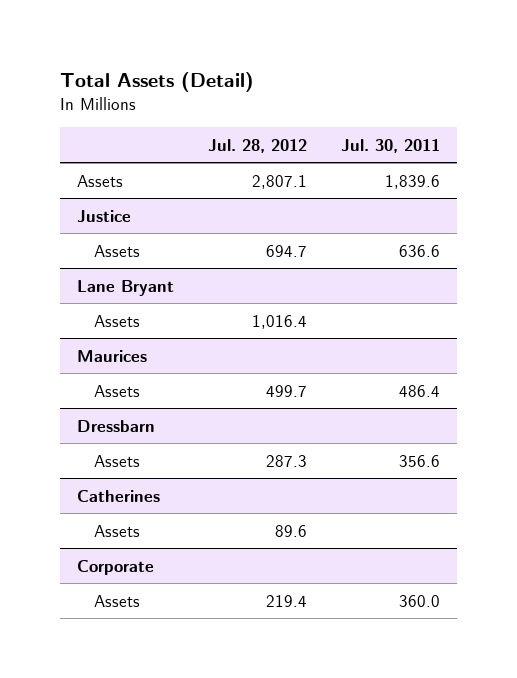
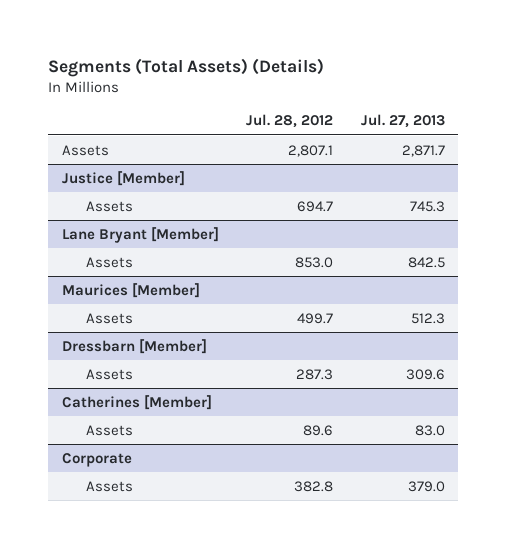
- Total Assets (Detail)
+ Segments (Total Assets) (Details)
- | Jul. 28, 2012 | Jul. 30, 2011
+ | Jul. 28, 2012 | Jul. 27, 2013
- Justice
+ Justice [Member]
- Lane Bryant
- Assets | 1,016.4 |
- Maurices
+ Lane Bryant [Member]
+ Assets | 853.0 | 842.5
+ Maurices [Member]
- Dressbarn
+ Dressbarn [Member]
- Catherines
+ Catherines [Member]
@ Corporate
- Assets | 219.4 | 360.0
+ Assets | 382.8 | 379.0

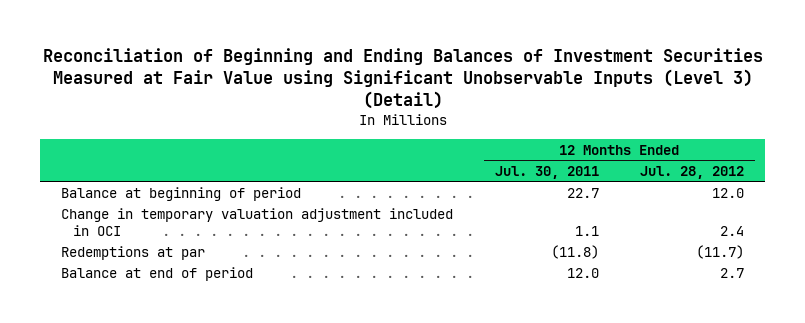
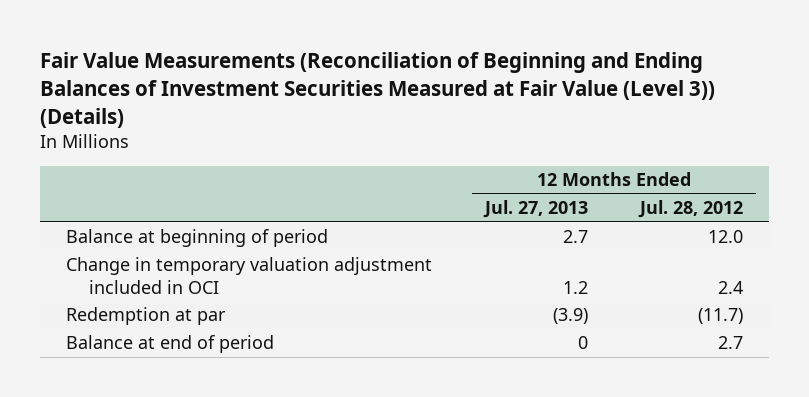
- Reconciliation of Beginning and Ending Balances of Investment Securities Measured at Fair Value using Significant Unobservable Inputs (Level 3) (Detail)
+ Fair Value Measurements (Reconciliation of Beginning and Ending Balances of Investment Securities Measured at Fair Value (Level 3)) (Details)
- | 12 Months Ended Jul. 30, 2011 | 12 Months Ended Jul. 28, 2012
+ | 12 Months Ended Jul. 27, 2013 | 12 Months Ended Jul. 28, 2012
- Redemptions at par | (11.8) | (11.7)
+ Redemption at par | (3.9) | (11.7)

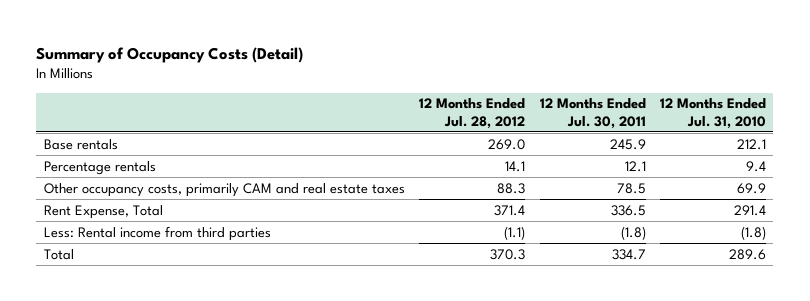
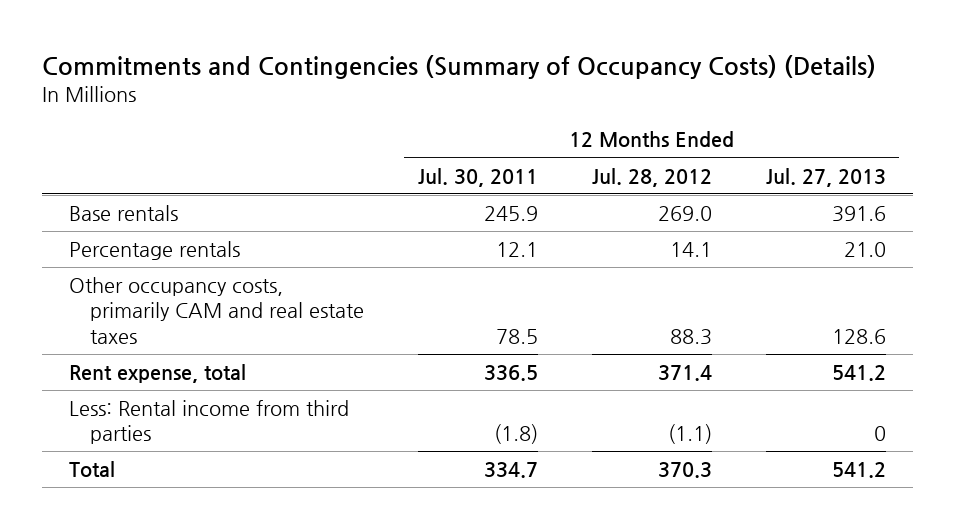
- Summary of Occupancy Costs (Detail)
+ Commitments and Contingencies (Summary of Occupancy Costs) (Details)
- | 12 Months Ended Jul. 28, 2012 | 12 Months Ended Jul. 30, 2011 | 12 Months Ended Jul. 31, 2010
+ | 12 Months Ended Jul. 30, 2011 | 12 Months Ended Jul. 28, 2012 | 12 Months Ended Jul. 27, 2013
- Rent Expense, Total | 371.4 | 336.5 | 291.4
+ Rent expense, total | 336.5 | 371.4 | 541.2

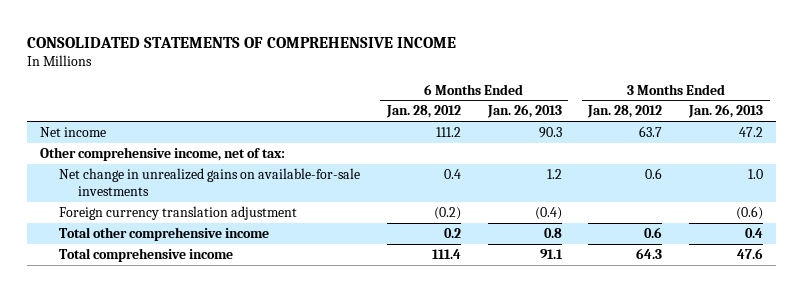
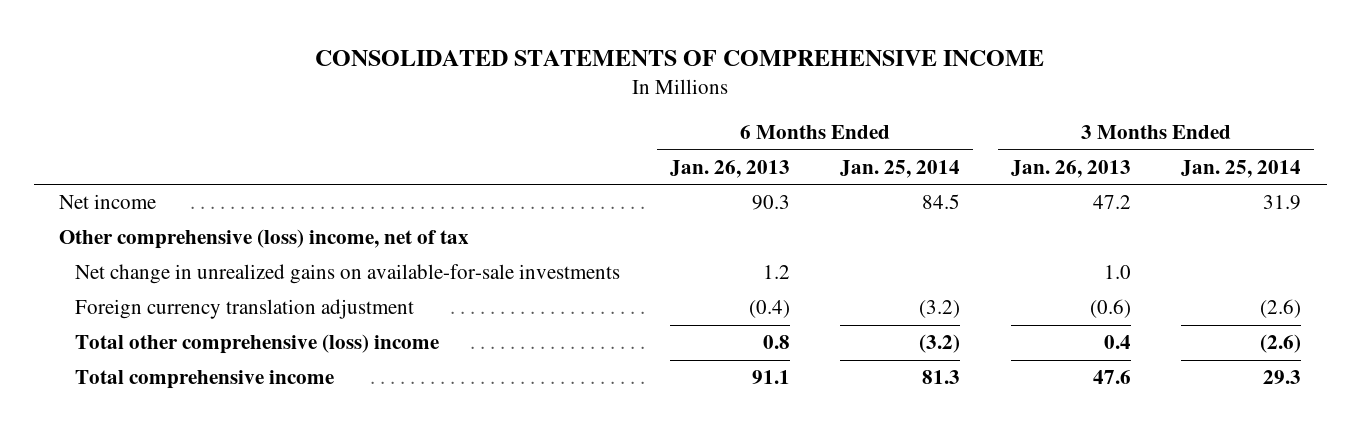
- | 6 Months Ended Jan. 28, 2012 | 6 Months Ended Jan. 26, 2013 | 3 Months Ended Jan. 28, 2012 | 3 Months Ended Jan. 26, 2013
+ | 6 Months Ended Jan. 26, 2013 | 6 Months Ended Jan. 25, 2014 | 3 Months Ended Jan. 26, 2013 | 3 Months Ended Jan. 25, 2014
- Other comprehensive income, net of tax:
+ Other comprehensive (loss) income, net of tax
- Total other comprehensive income | 0.2 | 0.8 | 0.6 | 0.4
+ Total other comprehensive (loss) income | 0.8 | (3.2) | 0.4 | (2.6)

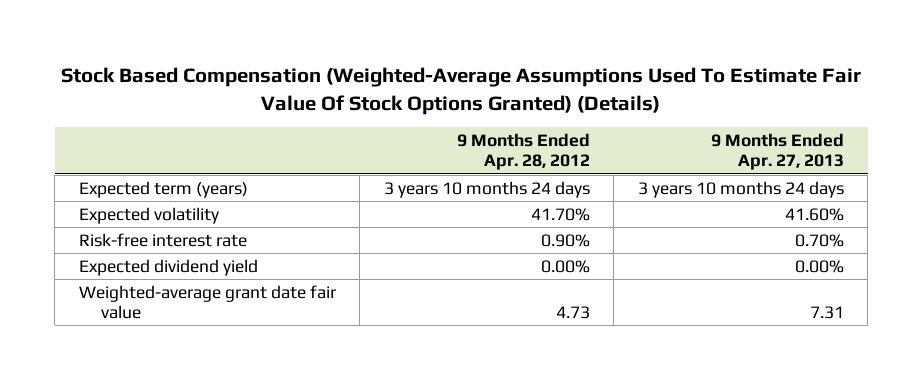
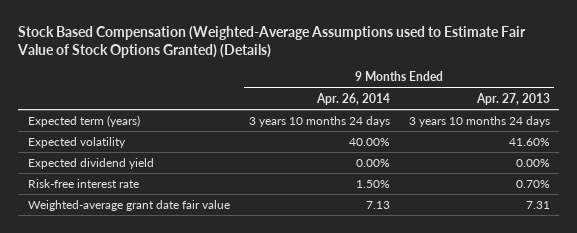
- Stock Based Compensation (Weighted-Average Assumptions Used To Estimate Fair Value Of Stock Options Granted) (Details)
+ Stock Based Compensation (Weighted-Average Assumptions used to Estimate Fair Value of Stock Options Granted) (Details)
- | 9 Months Ended Apr. 28, 2012 | 9 Months Ended Apr. 27, 2013
+ | 9 Months Ended Apr. 26, 2014 | 9 Months Ended Apr. 27, 2013
moved down: Risk-free interest rate | 1.50% | 0.70%

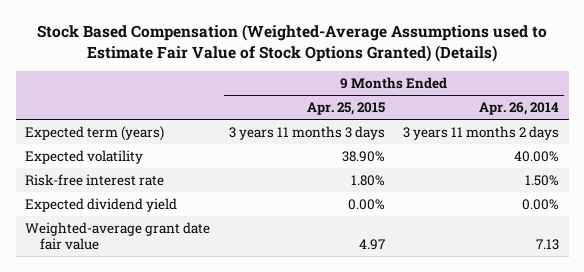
- | 9 Months Ended Apr. 26, 2014 | 9 Months Ended Apr. 27, 2013
+ | 9 Months Ended Apr. 25, 2015 | 9 Months Ended Apr. 26, 2014
- Expected term (years) | 3 years 10 months 24 days | 3 years 10 months 24 days
+ Expected term (years) | 3 years 11 months 3 days | 3 years 11 months 2 days
moved down: Expected dividend yield | 0.00% | 0.00%

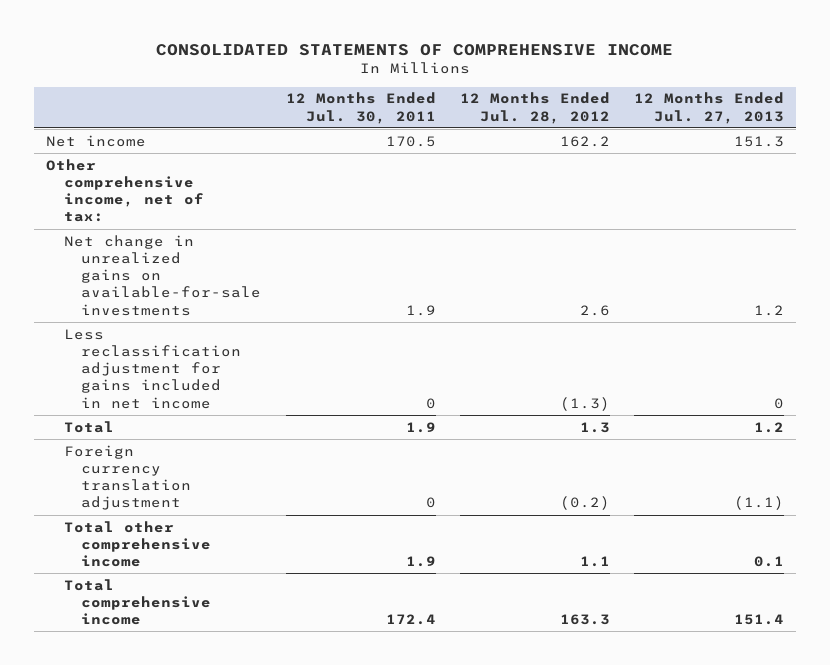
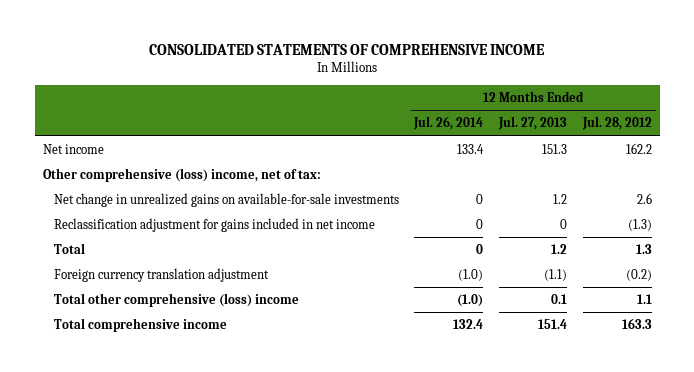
- | 12 Months Ended Jul. 30, 2011 | 12 Months Ended Jul. 28, 2012 | 12 Months Ended Jul. 27, 2013
+ | 12 Months Ended Jul. 26, 2014 | 12 Months Ended Jul. 27, 2013 | 12 Months Ended Jul. 28, 2012
- Other comprehensive income, net of tax:
+ Other comprehensive (loss) income, net of tax:
- Less reclassification adjustment for gains included in net income | 0 | (1.3) | 0
+ Reclassification adjustment for gains included in net income | 0 | 0 | (1.3)
- Total other comprehensive income | 1.9 | 1.1 | 0.1
+ Total other comprehensive (loss) income | (1.0) | 0.1 | 1.1

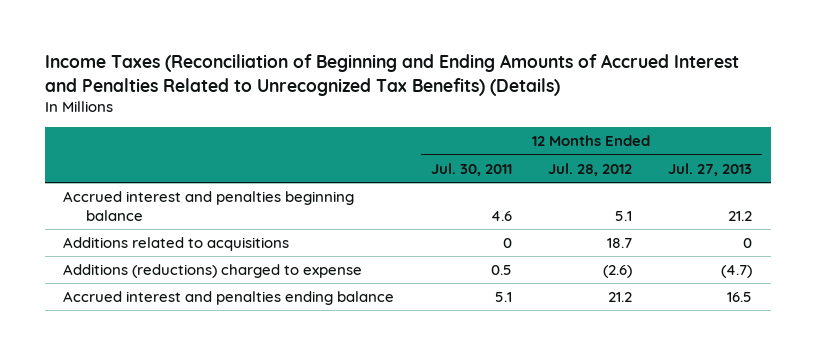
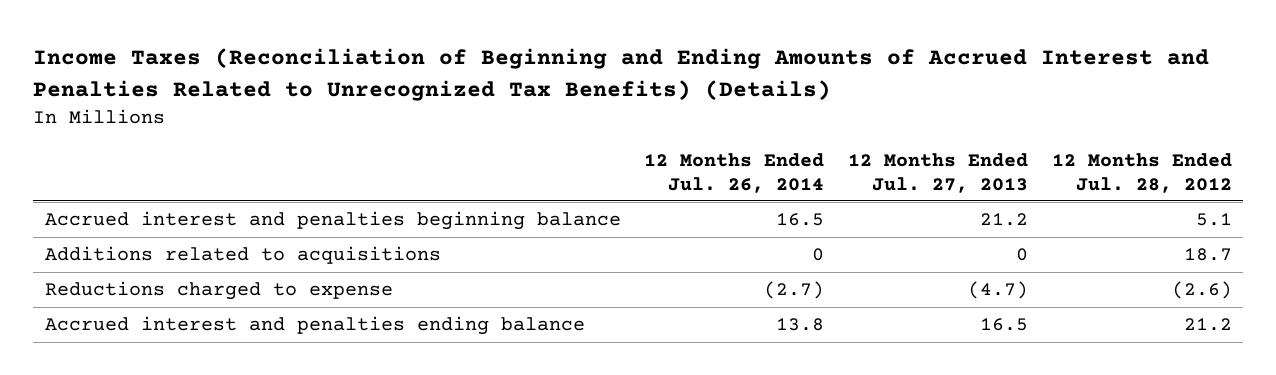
- | 12 Months Ended Jul. 30, 2011 | 12 Months Ended Jul. 28, 2012 | 12 Months Ended Jul. 27, 2013
+ | 12 Months Ended Jul. 26, 2014 | 12 Months Ended Jul. 27, 2013 | 12 Months Ended Jul. 28, 2012
- Additions (reductions) charged to expense | 0.5 | (2.6) | (4.7)
+ Reductions charged to expense | (2.7) | (4.7) | (2.6)

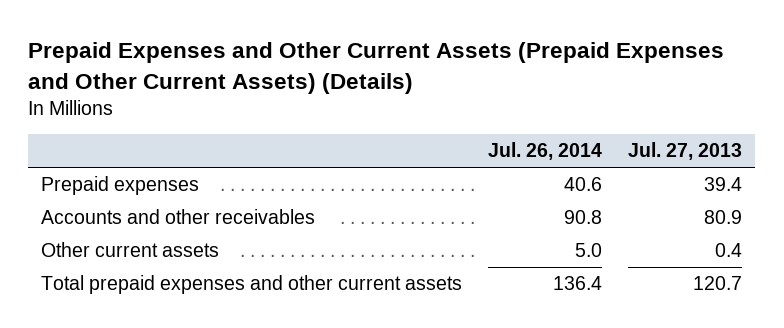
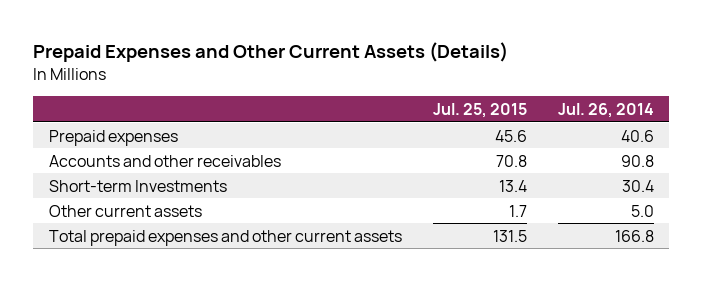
- Prepaid Expenses and Other Current Assets (Prepaid Expenses and Other Current Assets) (Details)
+ Prepaid Expenses and Other Current Assets (Details)
- | Jul. 26, 2014 | Jul. 27, 2013
+ | Jul. 25, 2015 | Jul. 26, 2014
+ Short-term Investments | 13.4 | 30.4
- Total prepaid expenses and other current assets | 136.4 | 120.7
+ Total prepaid expenses and other current assets | 131.5 | 166.8

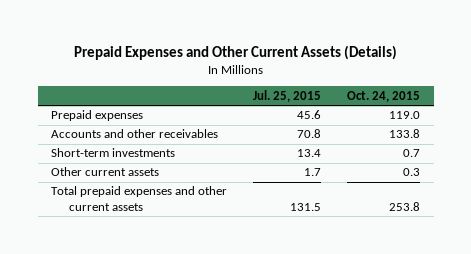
- | Jul. 25, 2015 | Jul. 26, 2014
+ | Jul. 25, 2015 | Oct. 24, 2015
- Short-term Investments | 13.4 | 30.4
+ Short-term investments | 13.4 | 0.7

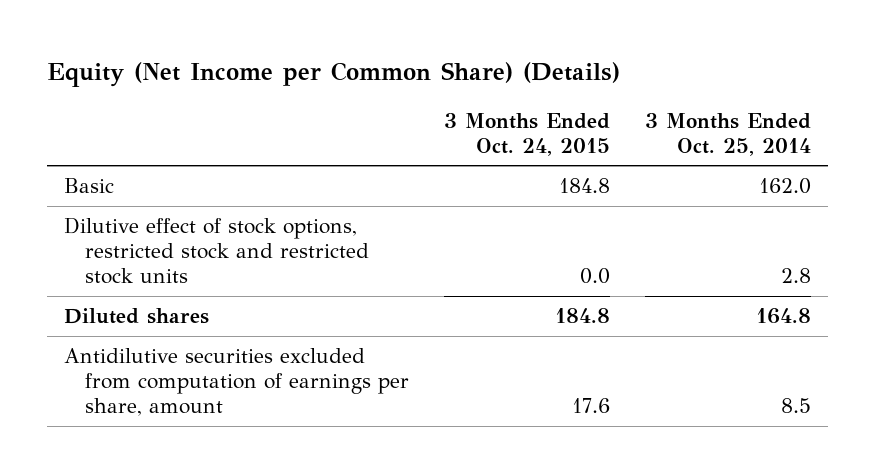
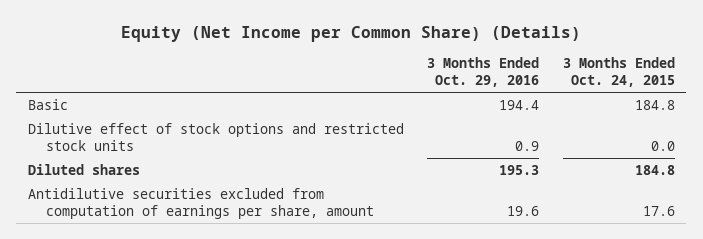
- | 3 Months Ended Oct. 24, 2015 | 3 Months Ended Oct. 25, 2014
+ | 3 Months Ended Oct. 29, 2016 | 3 Months Ended Oct. 24, 2015
- Dilutive effect of stock options, restricted stock and restricted stock units | 0.0 | 2.8
+ Dilutive effect of stock options and restricted stock units | 0.9 | 0.0

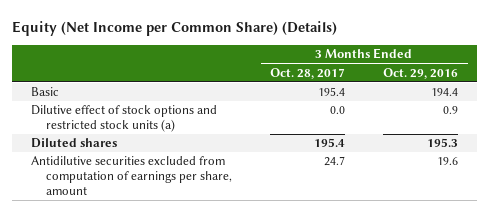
- | 3 Months Ended Oct. 29, 2016 | 3 Months Ended Oct. 24, 2015
+ | 3 Months Ended Oct. 28, 2017 | 3 Months Ended Oct. 29, 2016
- Dilutive effect of stock options and restricted stock units | 0.9 | 0.0
+ Dilutive effect of stock options and restricted stock units (a) | 0.0 | 0.9

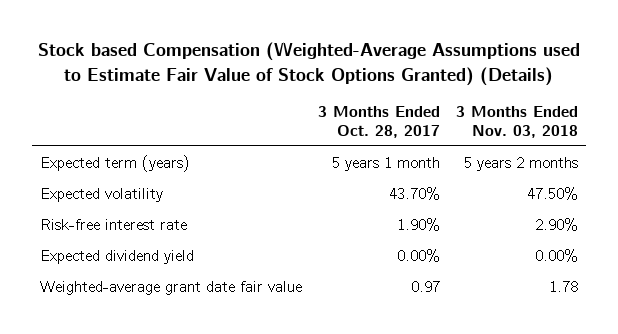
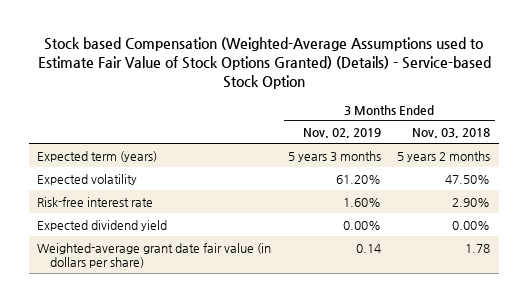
- Stock based Compensation (Weighted-Average Assumptions used to Estimate Fair Value of Stock Options Granted) (Details)
+ Stock based Compensation (Weighted-Average Assumptions used to Estimate Fair Value of Stock Options Granted) (Details) - Service-based Stock Option
- | 3 Months Ended Oct. 28, 2017 | 3 Months Ended Nov. 03, 2018
+ | 3 Months Ended Nov. 02, 2019 | 3 Months Ended Nov. 03, 2018
- Weighted-average grant date fair value | 0.97 | 1.78
+ Weighted-average grant date fair value (in dollars per share) | 0.14 | 1.78

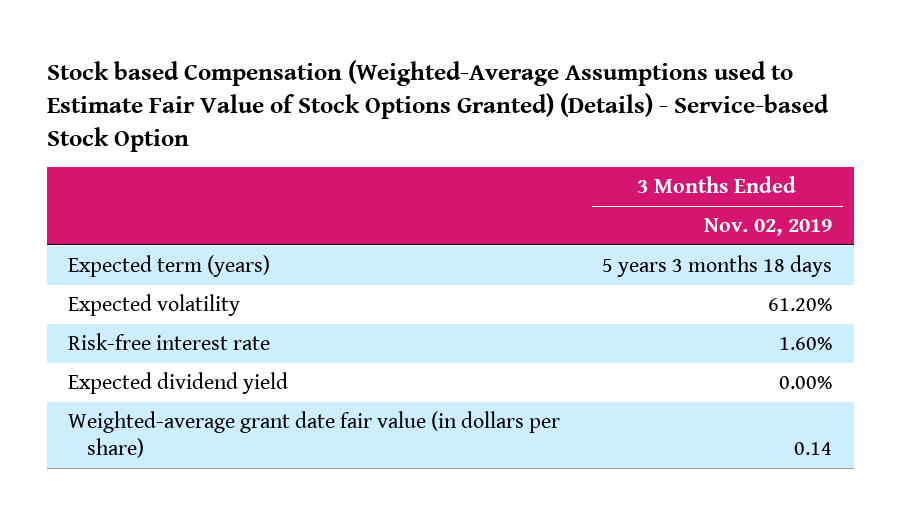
- | 3 Months Ended Nov. 02, 2019 | 3 Months Ended Nov. 03, 2018
+ | 3 Months Ended Nov. 02, 2019
- Expected term (years) | 5 years 3 months | 5 years 2 months
+ Expected term (years) | 5 years 3 months 18 days

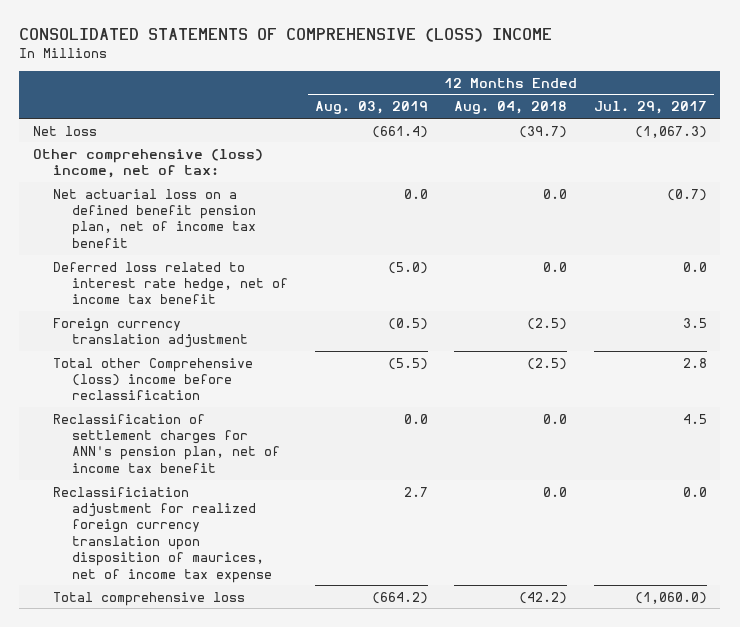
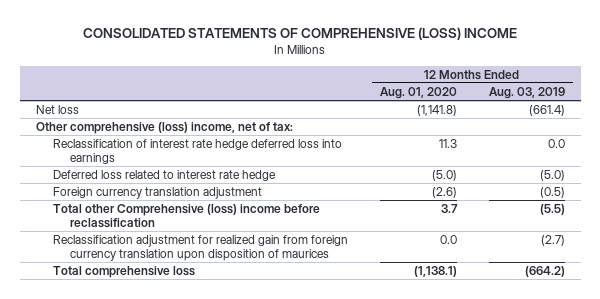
- | 12 Months Ended Aug. 03, 2019 | 12 Months Ended Aug. 04, 2018 | 12 Months Ended Jul. 29, 2017
+ | 12 Months Ended Aug. 01, 2020 | 12 Months Ended Aug. 03, 2019
- Net actuarial loss on a defined benefit pension plan, net of income tax benefit | 0.0 | 0.0 | (0.7)
- Deferred loss related to interest rate hedge, net of income tax benefit | (5.0) | 0.0 | 0.0
+ Reclassification of interest rate hedge deferred loss into earnings | 11.3 | 0.0
+ Deferred loss related to interest rate hedge | (5.0) | (5.0)
- Reclassification of settlement charges for ANN's pension plan, net of income tax benefit | 0.0 | 0.0 | 4.5
- Reclassificiation adjustment for realized foreign currency translation upon disposition of maurices, net of income tax expense | 2.7 | 0.0 | 0.0
+ Reclassification adjustment for realized gain from foreign currency translation upon disposition of maurices | 0.0 | (2.7)

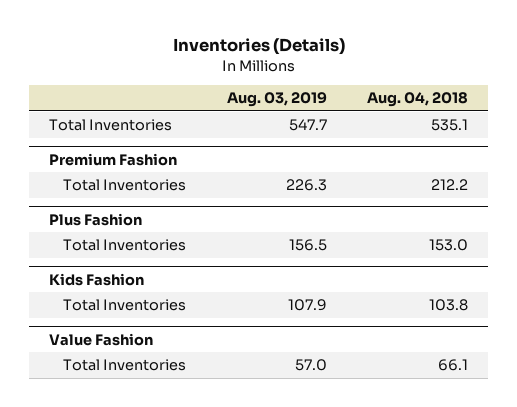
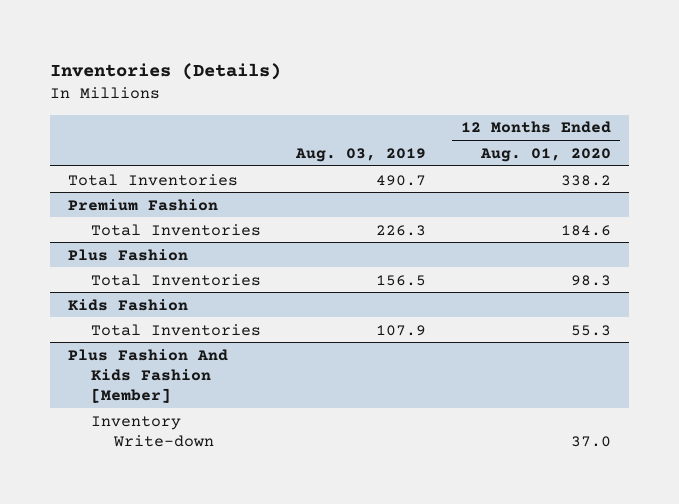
- | Aug. 03, 2019 | Aug. 04, 2018
+ | Aug. 03, 2019 | 12 Months Ended Aug. 01, 2020
- Total Inventories | 547.7 | 535.1
+ Total Inventories | 490.7 | 338.2
- Value Fashion
- Total Inventories | 57.0 | 66.1
+ Plus Fashion And Kids Fashion [Member]
+ Inventory Write-down | | 37.0

